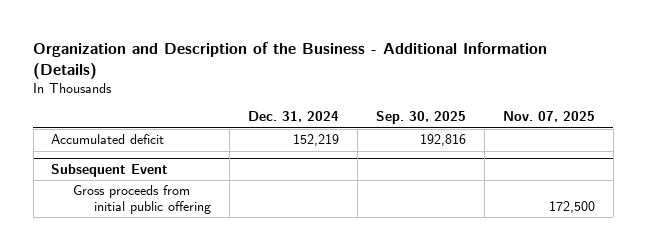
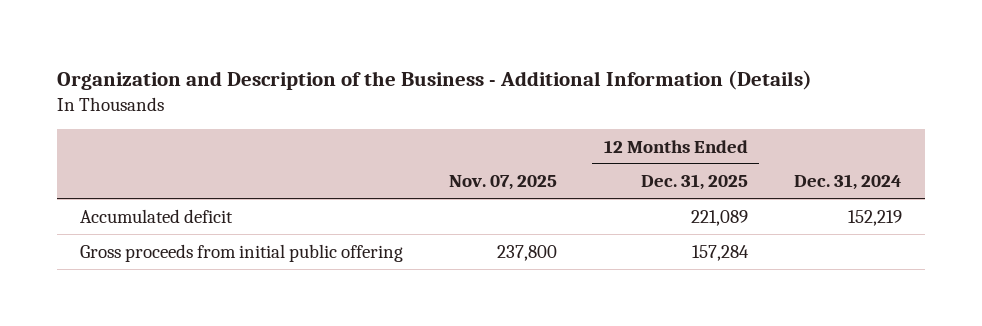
- | Dec. 31, 2024 | Sep. 30, 2025 | Nov. 07, 2025
+ | Nov. 07, 2025 | 12 Months Ended Dec. 31, 2025 | Dec. 31, 2024
- Subsequent Event
- Gross proceeds from initial public offering | | | 172,500
+ Gross proceeds from initial public offering | 237,800 | 157,284 |

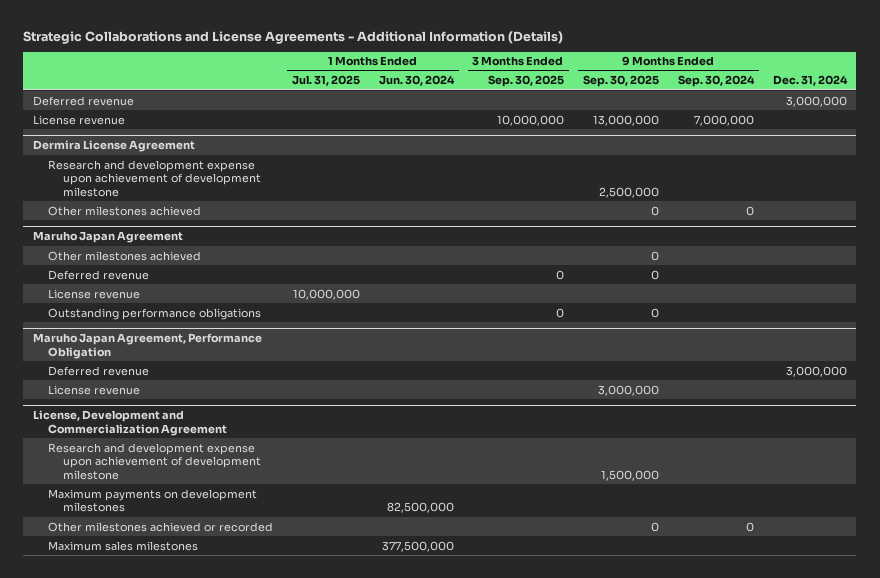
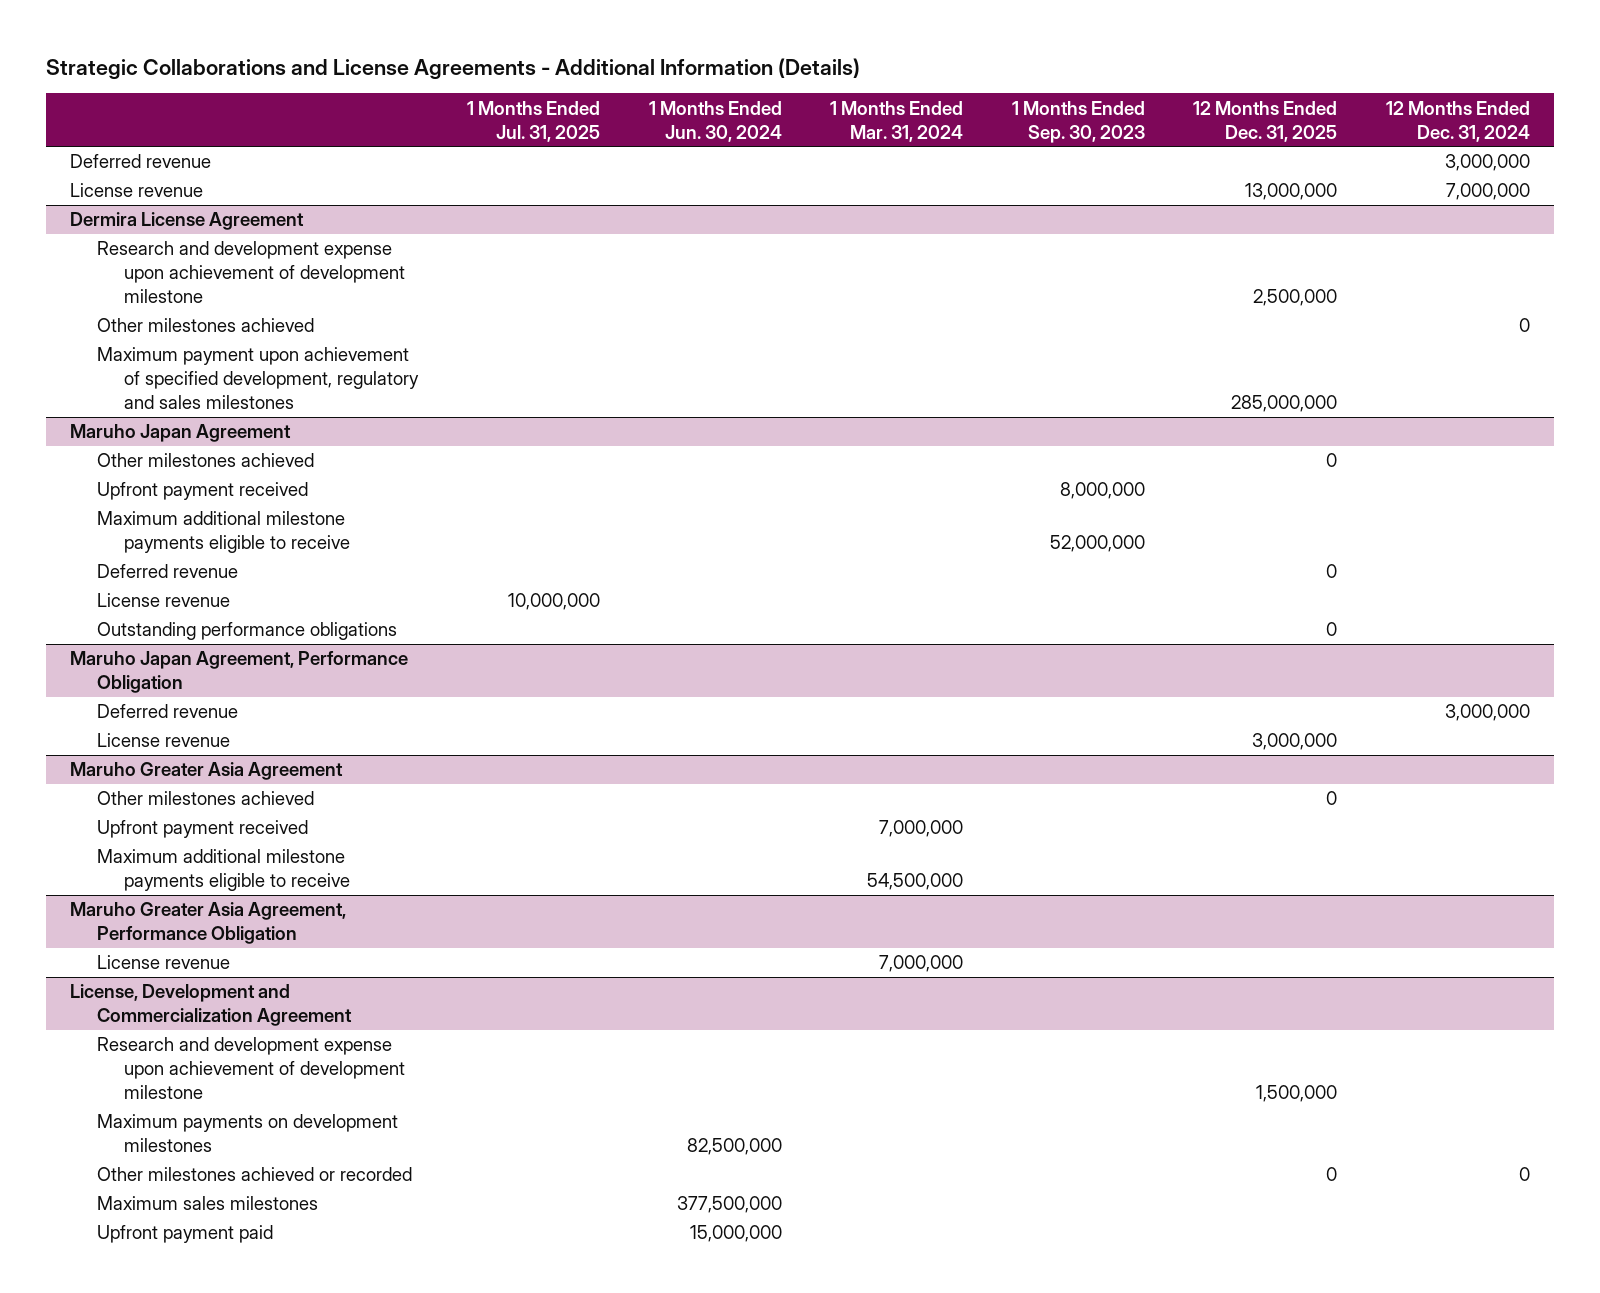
- | 1 Months Ended Jul. 31, 2025 | 1 Months Ended Jun. 30, 2024 | 3 Months Ended Sep. 30, 2025 | 9 Months Ended Sep. 30, 2025 | 9 Months Ended Sep. 30, 2024 | Dec. 31, 2024
+ | 1 Months Ended Jul. 31, 2025 | 1 Months Ended Jun. 30, 2024 | 1 Months Ended Mar. 31, 2024 | 1 Months Ended Sep. 30, 2023 | 12 Months Ended Dec. 31, 2025 | 12 Months Ended Dec. 31, 2024
@ Dermira License Agreement
+ Maximum payment upon achievement of specified development, regulatory and sales milestones | | | | | 285,000,000 |
@ Maruho Japan Agreement
+ Upfront payment received | | | | 8,000,000 | |
+ Maximum additional milestone payments eligible to receive | | | | 52,000,000 | |
+ Maruho Greater Asia Agreement
+ Other milestones achieved | | | | | 0 |
+ Upfront payment received | | | 7,000,000 | | |
+ Maximum additional milestone payments eligible to receive | | | 54,500,000 | | |
+ Maruho Greater Asia Agreement, Performance Obligation
+ License revenue | | | 7,000,000 | | |
@ License, Development and Commercialization Agreement
+ Upfront payment paid | | 15,000,000 | | | |

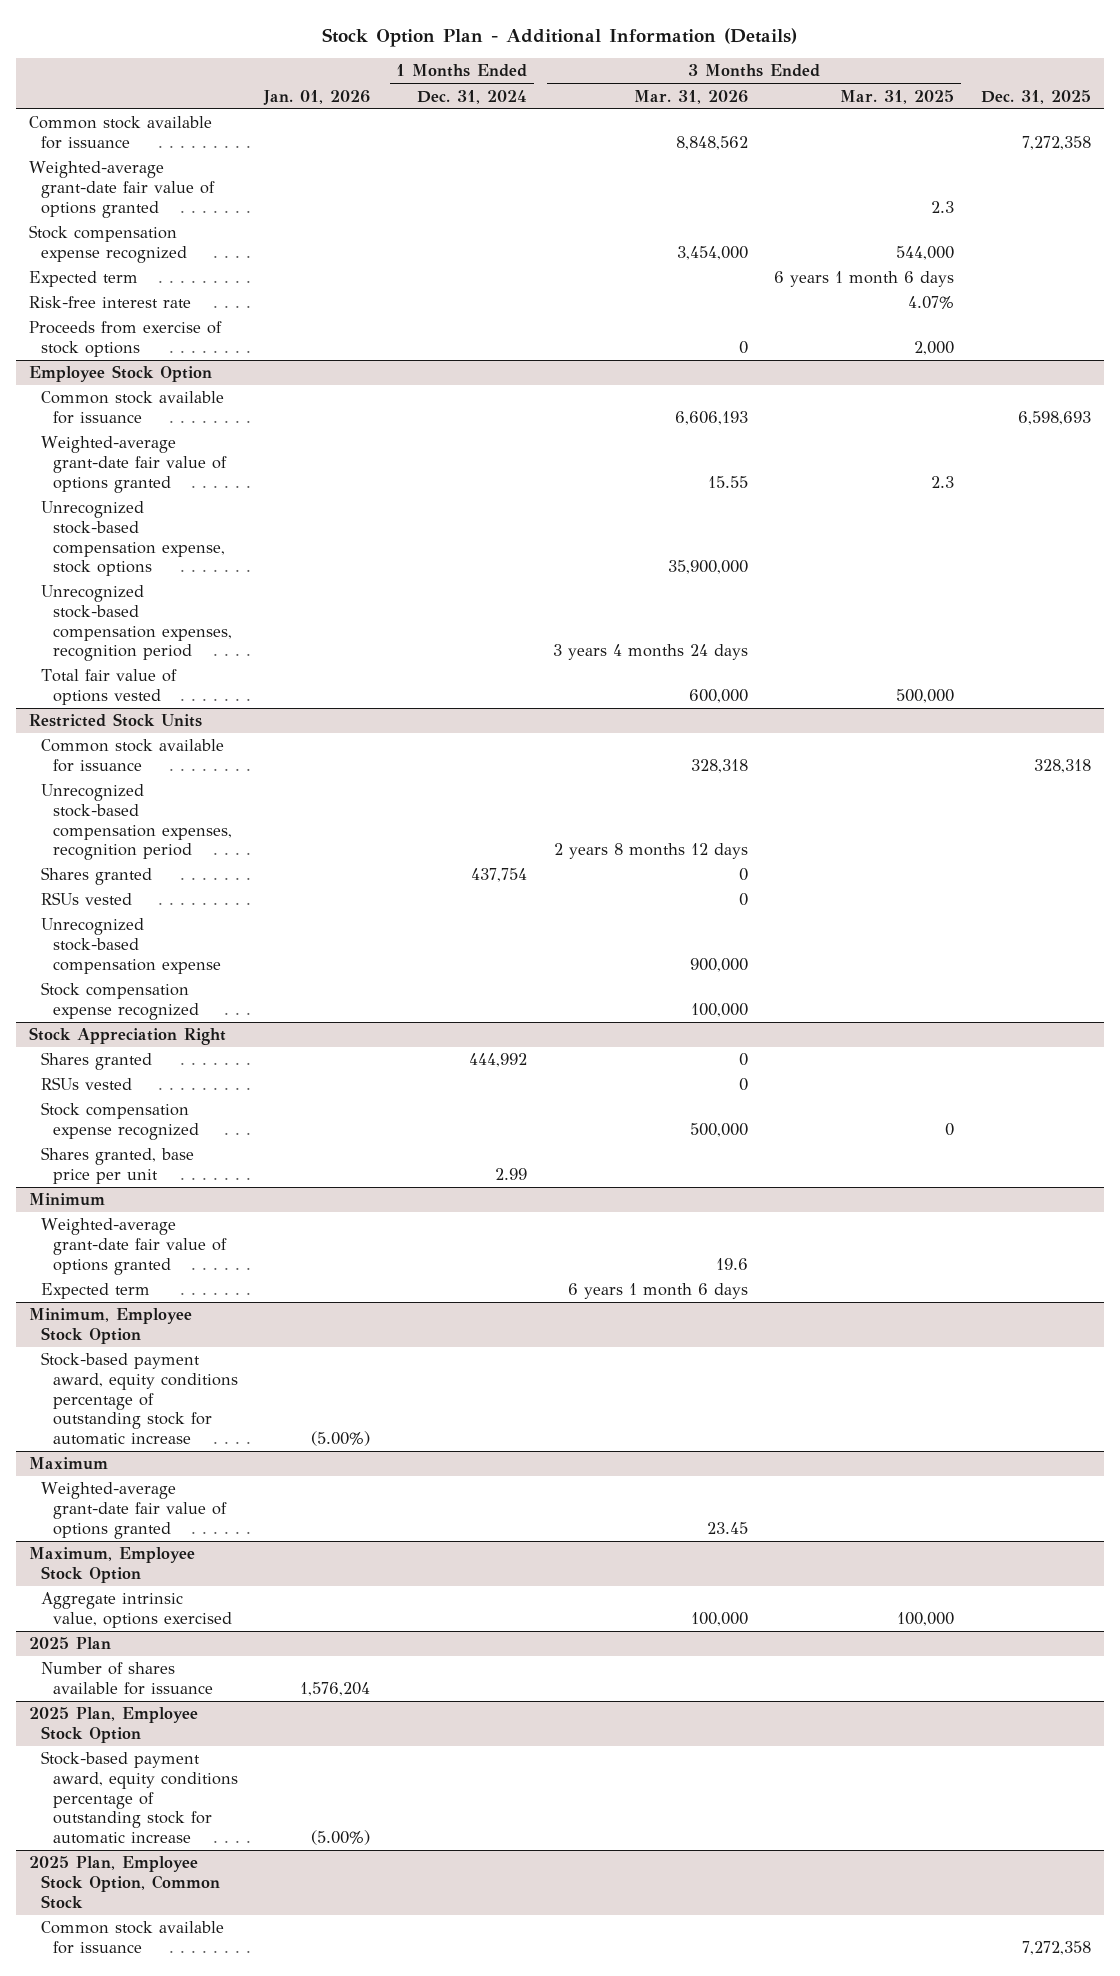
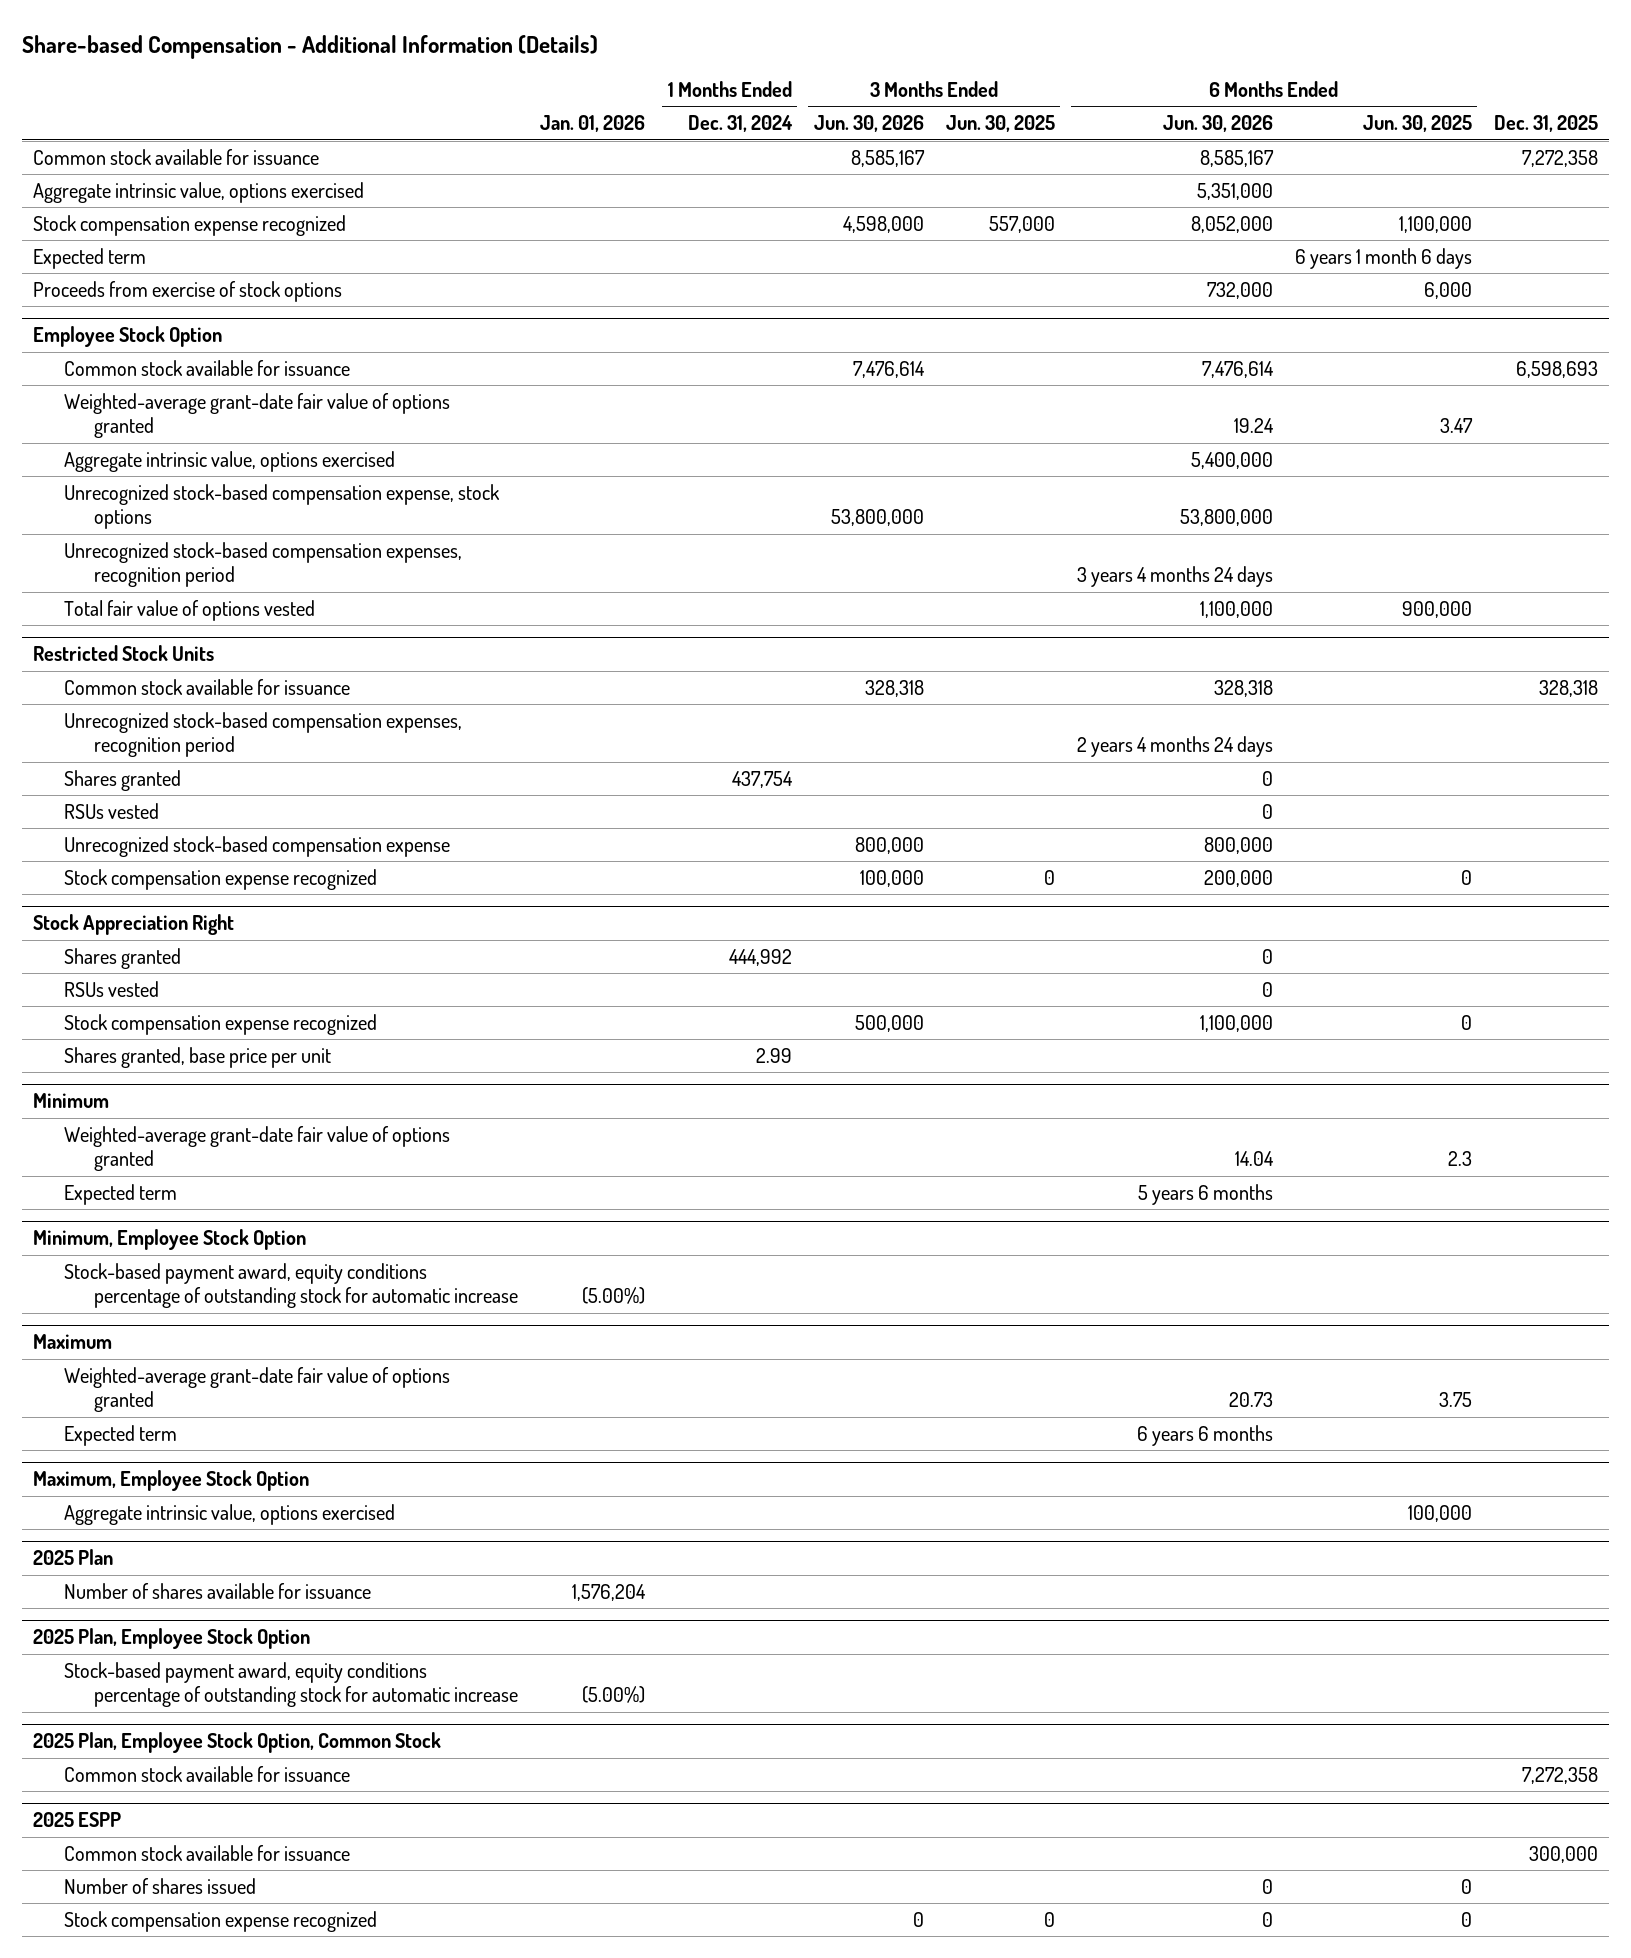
- Stock Option Plan - Additional Information (Details)
+ Share-based Compensation - Additional Information (Details)
- | Jan. 01, 2026 | 1 Months Ended Dec. 31, 2024 | 3 Months Ended Mar. 31, 2026 | 3 Months Ended Mar. 31, 2025 | Dec. 31, 2025
+ | Jan. 01, 2026 | 1 Months Ended Dec. 31, 2024 | 3 Months Ended Jun. 30, 2026 | 3 Months Ended Jun. 30, 2025 | 6 Months Ended Jun. 30, 2026 | 6 Months Ended Jun. 30, 2025 | Dec. 31, 2025
- Weighted-average grant-date fair value of options granted | | | | 2.3 |
+ Aggregate intrinsic value, options exercised | | | | | 5,351,000 | |
- Risk-free interest rate | | | | 4.07% |
@ Employee Stock Option
+ Aggregate intrinsic value, options exercised | | | | | 5,400,000 | |
@ Maximum
+ Expected term | | | | | 6 years 6 months | |
+ 2025 ESPP
+ Common stock available for issuance | | | | | | | 300,000
+ Number of shares issued | | | | | 0 | 0 |
+ Stock compensation expense recognized | | | 0 | 0 | 0 | 0 |

